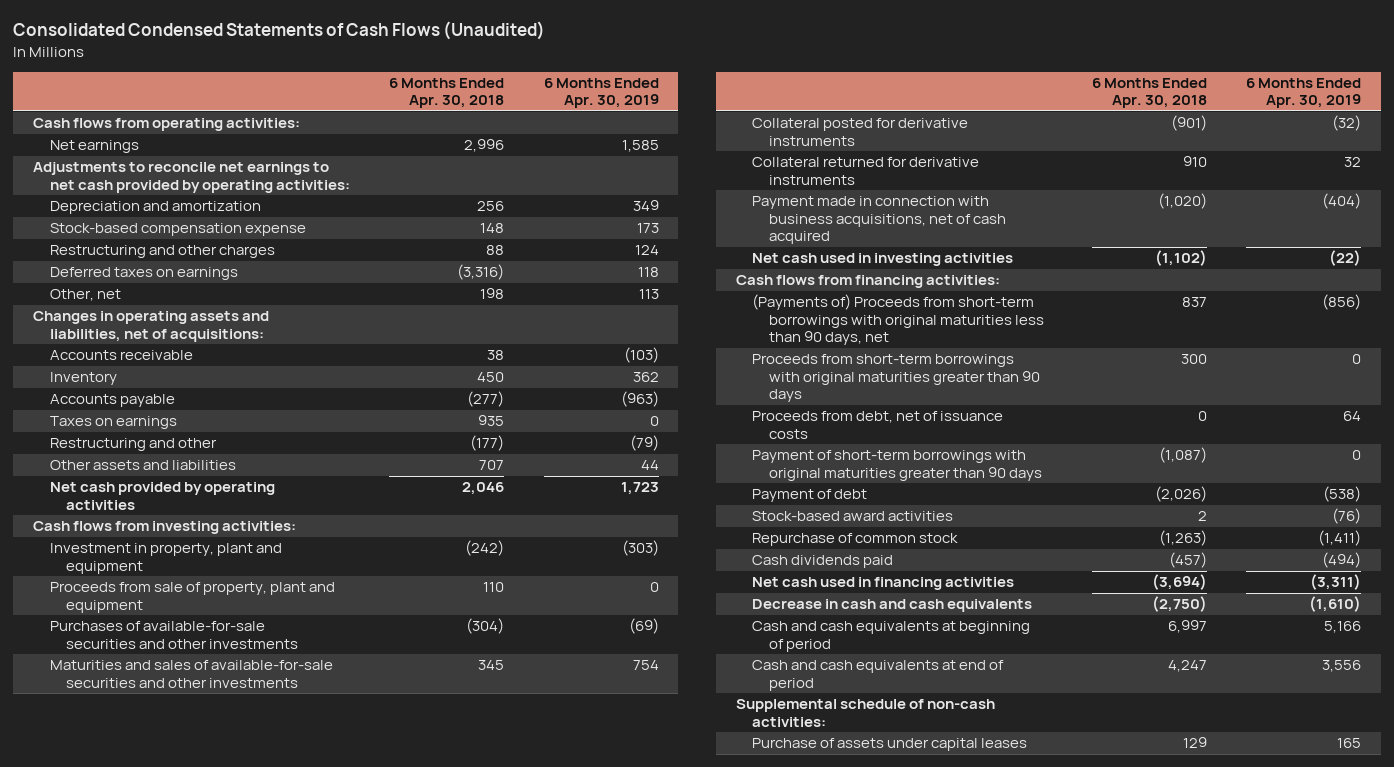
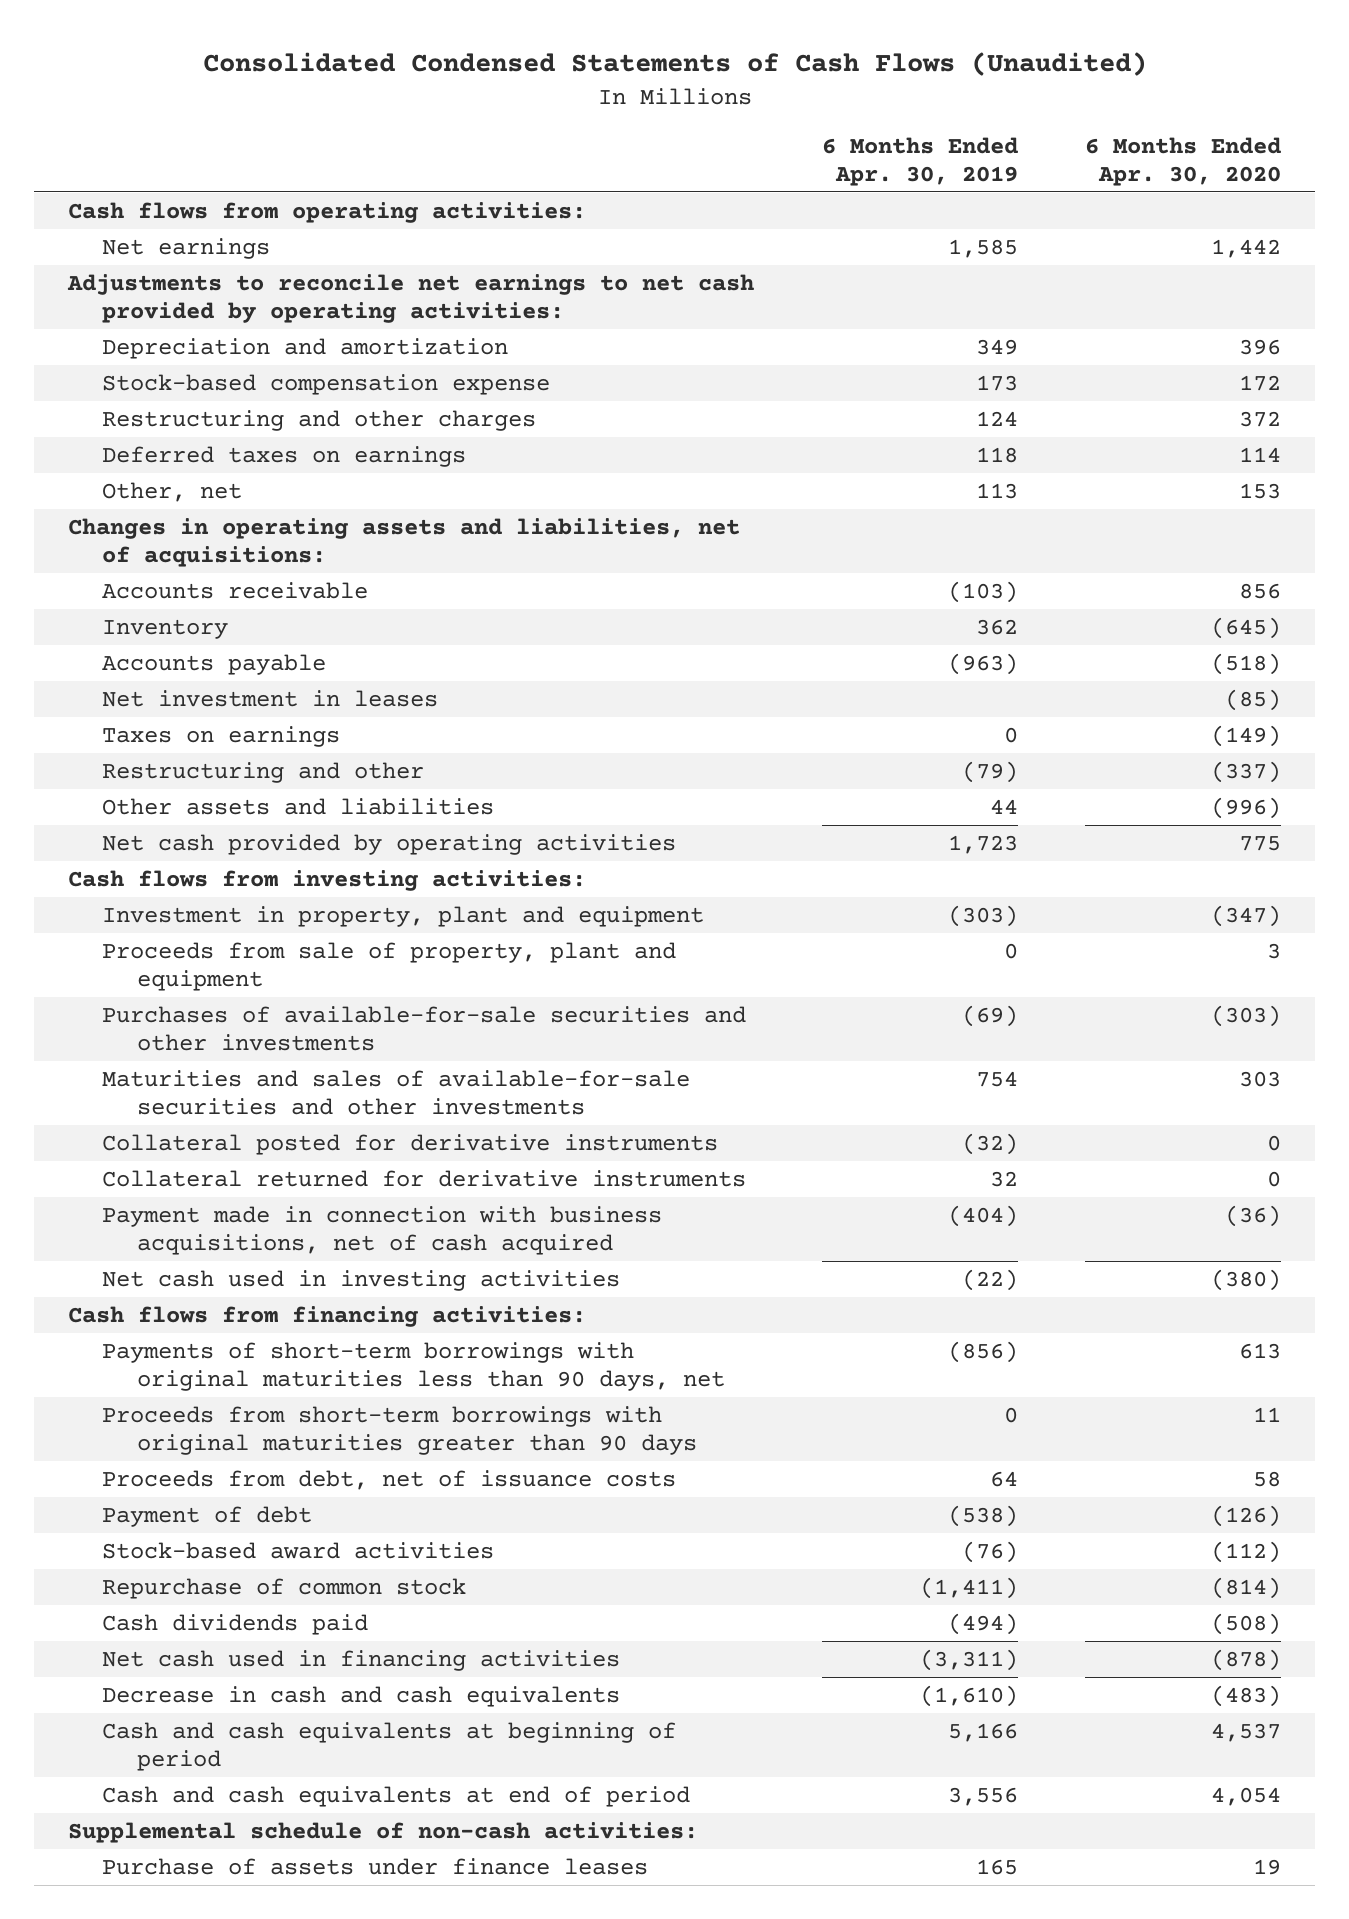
- | 6 Months Ended Apr. 30, 2018 | 6 Months Ended Apr. 30, 2019
+ | 6 Months Ended Apr. 30, 2019 | 6 Months Ended Apr. 30, 2020
+ Net investment in leases | | (85)
- (Payments of) Proceeds from short-term borrowings with original maturities less than 90 days, net | 837 | (856)
+ Payments of short-term borrowings with original maturities less than 90 days, net | (856) | 613
- Payment of short-term borrowings with original maturities greater than 90 days | (1,087) | 0
- Purchase of assets under capital leases | 129 | 165
+ Purchase of assets under finance leases | 165 | 19

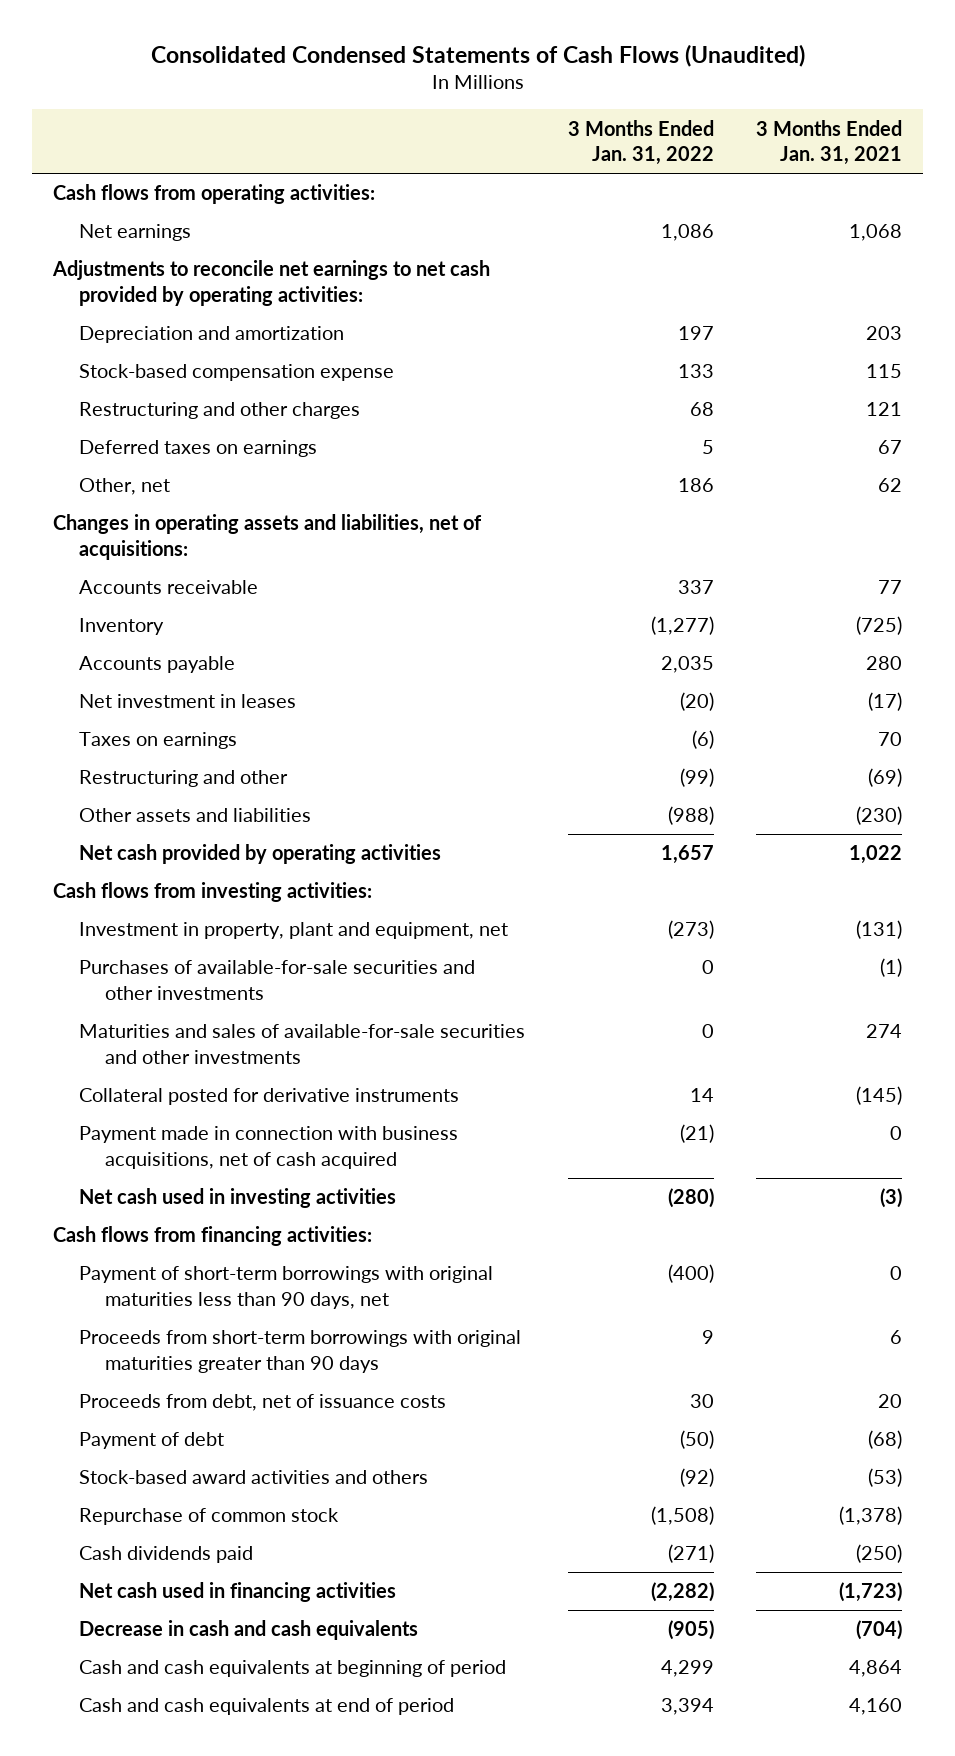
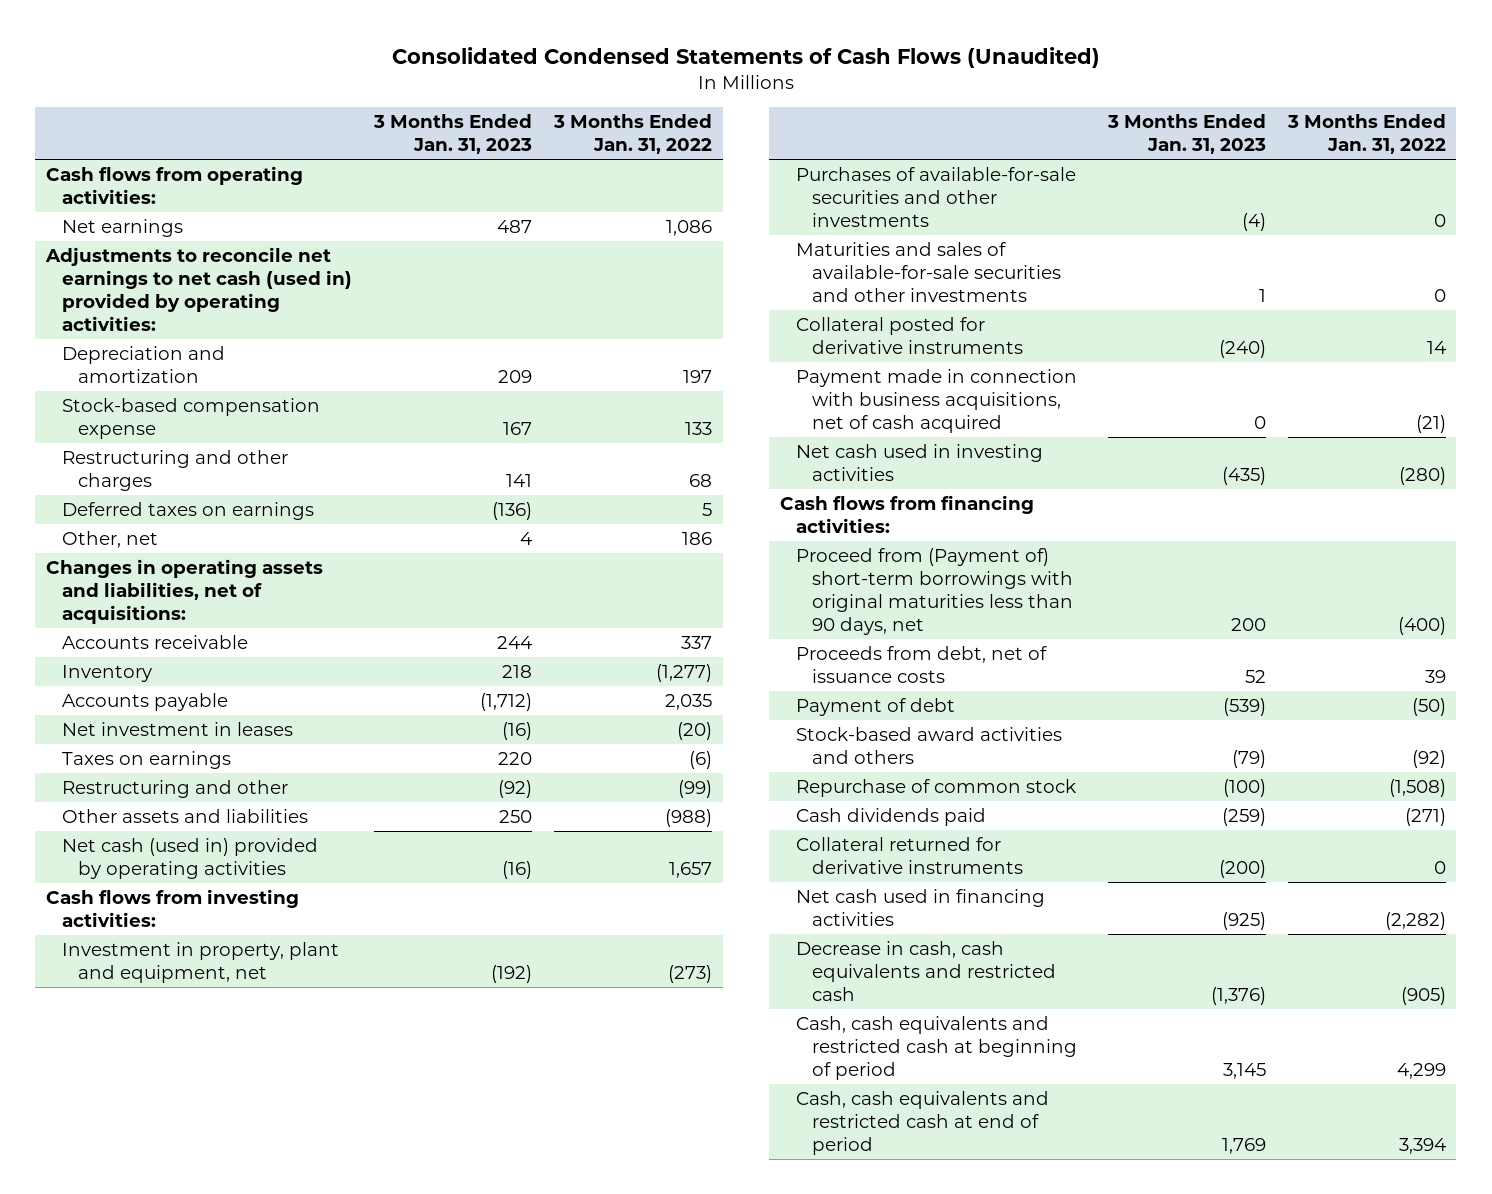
- | 3 Months Ended Jan. 31, 2022 | 3 Months Ended Jan. 31, 2021
+ | 3 Months Ended Jan. 31, 2023 | 3 Months Ended Jan. 31, 2022
- Adjustments to reconcile net earnings to net cash provided by operating activities:
+ Adjustments to reconcile net earnings to net cash (used in) provided by operating activities:
- Net cash provided by operating activities | 1,657 | 1,022
+ Net cash (used in) provided by operating activities | (16) | 1,657
- Payment of short-term borrowings with original maturities less than 90 days, net | (400) | 0
- Proceeds from short-term borrowings with original maturities greater than 90 days | 9 | 6
- Proceeds from debt, net of issuance costs | 30 | 20
+ Proceed from (Payment of) short-term borrowings with original maturities less than 90 days, net | 200 | (400)
+ Proceeds from debt, net of issuance costs | 52 | 39
+ Collateral returned for derivative instruments | (200) | 0
- Decrease in cash and cash equivalents | (905) | (704)
- Cash and cash equivalents at beginning of period | 4,299 | 4,864
- Cash and cash equivalents at end of period | 3,394 | 4,160
+ Decrease in cash, cash equivalents and restricted cash | (1,376) | (905)
+ Cash, cash equivalents and restricted cash at beginning of period | 3,145 | 4,299
+ Cash, cash equivalents and restricted cash at end of period | 1,769 | 3,394

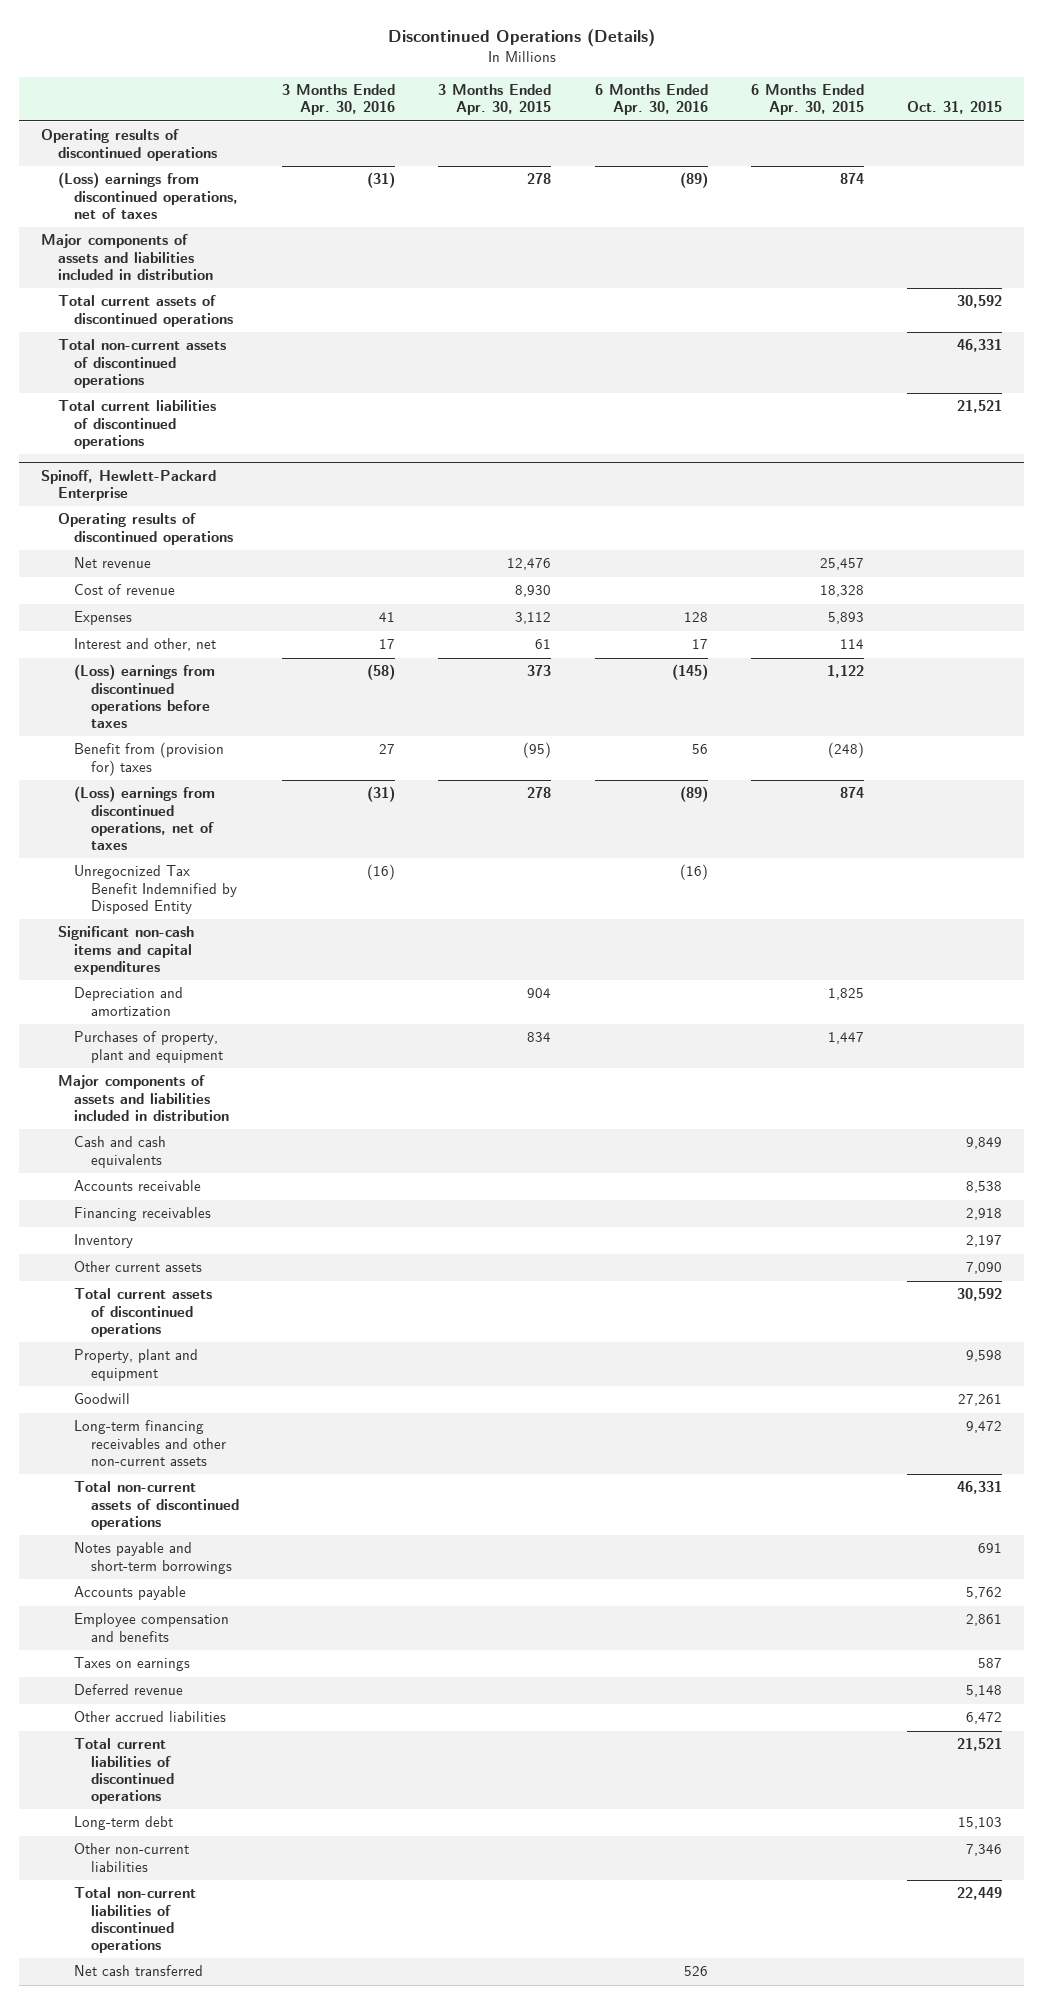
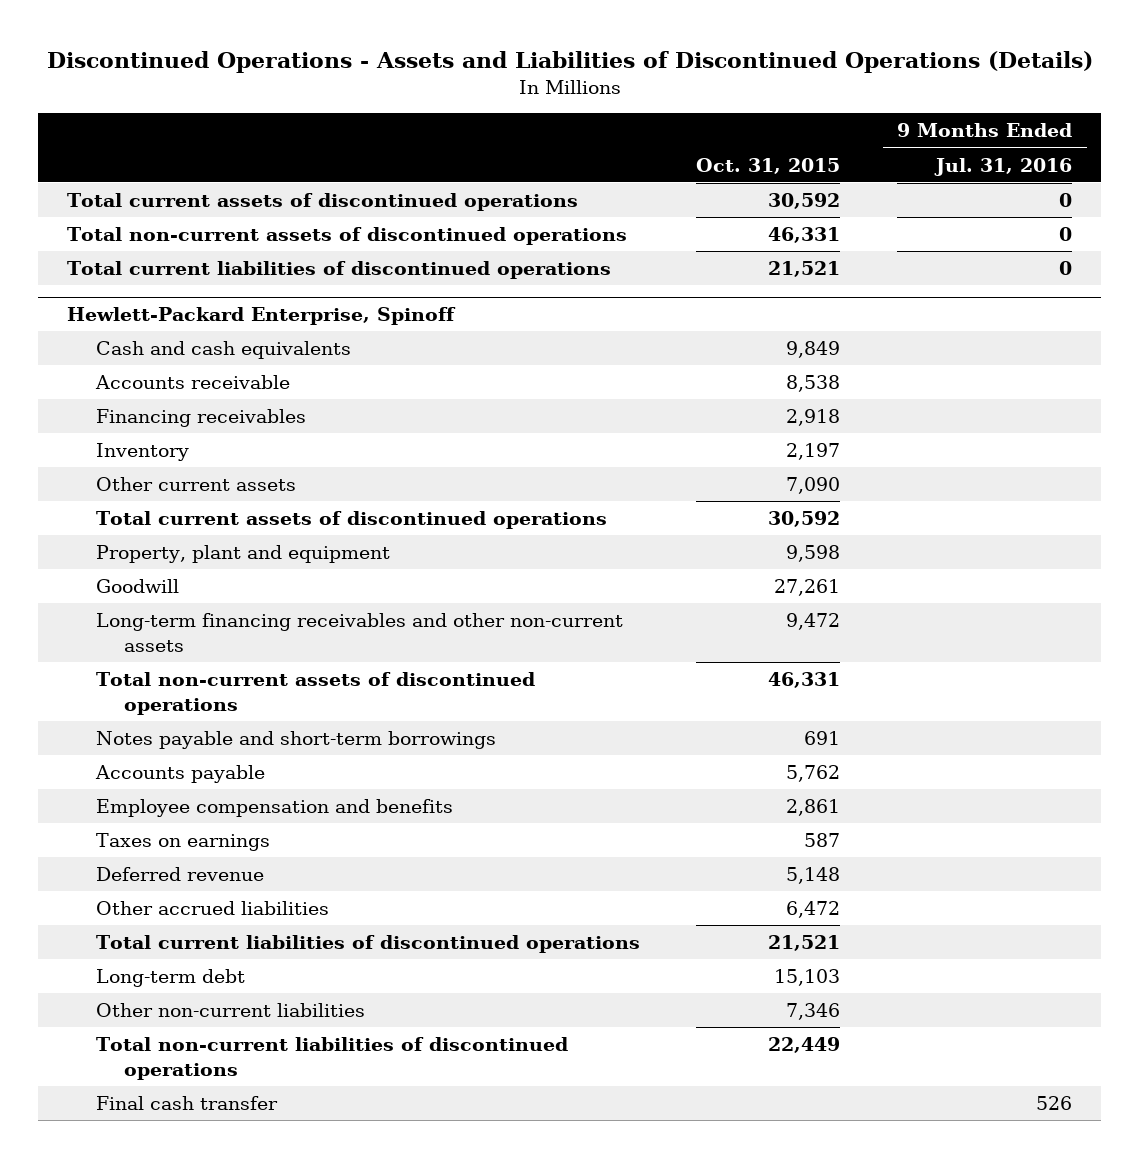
- Discontinued Operations (Details)
+ Discontinued Operations - Assets and Liabilities of Discontinued Operations (Details)
- | 3 Months Ended Apr. 30, 2016 | 3 Months Ended Apr. 30, 2015 | 6 Months Ended Apr. 30, 2016 | 6 Months Ended Apr. 30, 2015 | Oct. 31, 2015
+ | Oct. 31, 2015 | 9 Months Ended Jul. 31, 2016
- Operating results of discontinued operations
- (Loss) earnings from discontinued operations, net of taxes | (31) | 278 | (89) | 874 |
- Major components of assets and liabilities included in distribution
- Spinoff, Hewlett-Packard Enterprise
- Operating results of discontinued operations
- Net revenue | | 12,476 | | 25,457 |
- Cost of revenue | | 8,930 | | 18,328 |
- Expenses | 41 | 3,112 | 128 | 5,893 |
- Interest and other, net | 17 | 61 | 17 | 114 |
- (Loss) earnings from discontinued operations before taxes | (58) | 373 | (145) | 1,122 |
- Benefit from (provision for) taxes | 27 | (95) | 56 | (248) |
- (Loss) earnings from discontinued operations, net of taxes | (31) | 278 | (89) | 874 |
- Unregocnized Tax Benefit Indemnified by Disposed Entity | (16) | | (16) | |
- Significant non-cash items and capital expenditures
- Depreciation and amortization | | 904 | | 1,825 |
- Purchases of property, plant and equipment | | 834 | | 1,447 |
- Major components of assets and liabilities included in distribution
+ Hewlett-Packard Enterprise, Spinoff
- Net cash transferred | | | 526 | |
+ Final cash transfer | | 526

